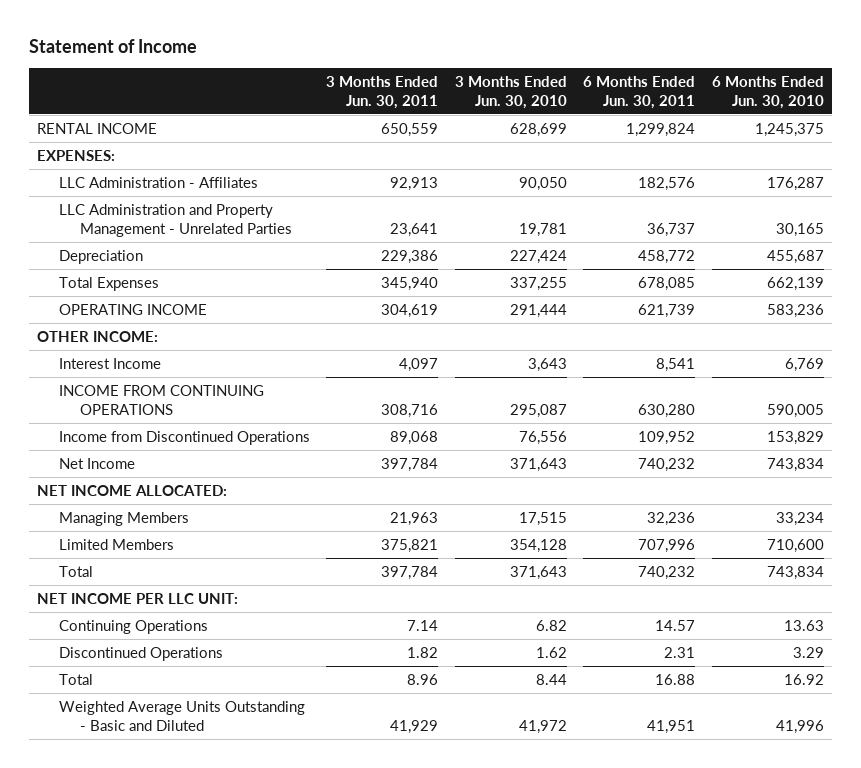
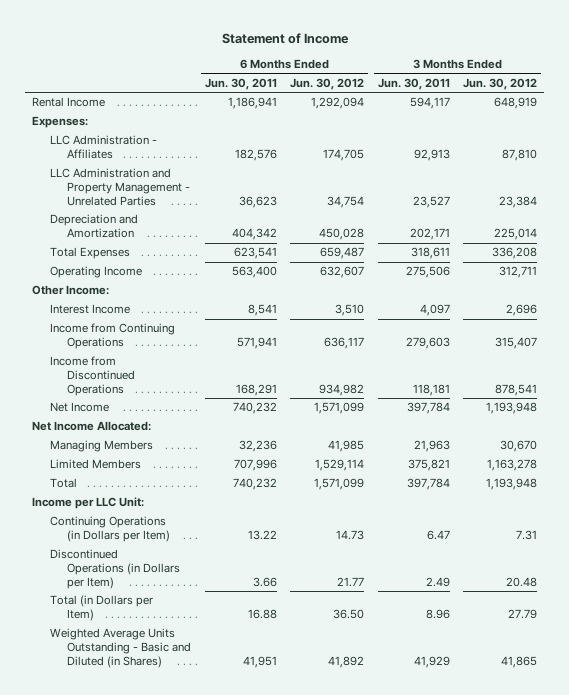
- | 3 Months Ended Jun. 30, 2011 | 3 Months Ended Jun. 30, 2010 | 6 Months Ended Jun. 30, 2011 | 6 Months Ended Jun. 30, 2010
+ | 6 Months Ended Jun. 30, 2011 | 6 Months Ended Jun. 30, 2012 | 3 Months Ended Jun. 30, 2011 | 3 Months Ended Jun. 30, 2012
- RENTAL INCOME | 650,559 | 628,699 | 1,299,824 | 1,245,375
- EXPENSES:
+ Rental Income | 1,186,941 | 1,292,094 | 594,117 | 648,919
+ Expenses:
- LLC Administration and Property Management - Unrelated Parties | 23,641 | 19,781 | 36,737 | 30,165
- Depreciation | 229,386 | 227,424 | 458,772 | 455,687
- Total Expenses | 345,940 | 337,255 | 678,085 | 662,139
- OPERATING INCOME | 304,619 | 291,444 | 621,739 | 583,236
- OTHER INCOME:
+ LLC Administration and Property Management - Unrelated Parties | 36,623 | 34,754 | 23,527 | 23,384
+ Depreciation and Amortization | 404,342 | 450,028 | 202,171 | 225,014
+ Total Expenses | 623,541 | 659,487 | 318,611 | 336,208
+ Operating Income | 563,400 | 632,607 | 275,506 | 312,711
+ Other Income:
- INCOME FROM CONTINUING OPERATIONS | 308,716 | 295,087 | 630,280 | 590,005
- Income from Discontinued Operations | 89,068 | 76,556 | 109,952 | 153,829
+ Income from Continuing Operations | 571,941 | 636,117 | 279,603 | 315,407
+ Income from Discontinued Operations | 168,291 | 934,982 | 118,181 | 878,541
- NET INCOME ALLOCATED:
+ Net Income Allocated:
- NET INCOME PER LLC UNIT:
- Continuing Operations | 7.14 | 6.82 | 14.57 | 13.63
- Discontinued Operations | 1.82 | 1.62 | 2.31 | 3.29
- Total | 8.96 | 8.44 | 16.88 | 16.92
- Weighted Average Units Outstanding - Basic and Diluted | 41,929 | 41,972 | 41,951 | 41,996
+ Income per LLC Unit:
+ Continuing Operations (in Dollars per Item) | 13.22 | 14.73 | 6.47 | 7.31
+ Discontinued Operations (in Dollars per Item) | 3.66 | 21.77 | 2.49 | 20.48
+ Total (in Dollars per Item) | 16.88 | 36.50 | 8.96 | 27.79
+ Weighted Average Units Outstanding - Basic and Diluted (in Shares) | 41,951 | 41,892 | 41,929 | 41,865

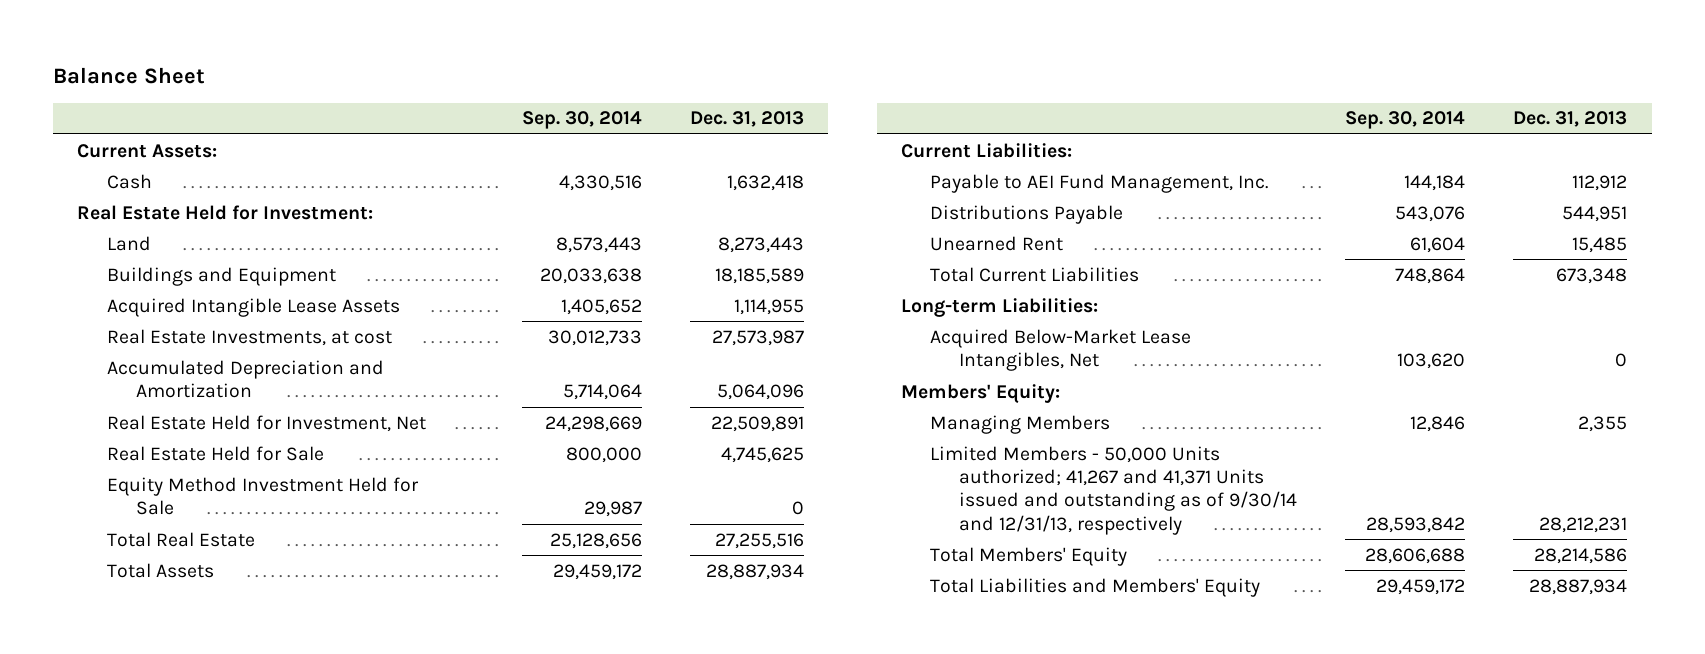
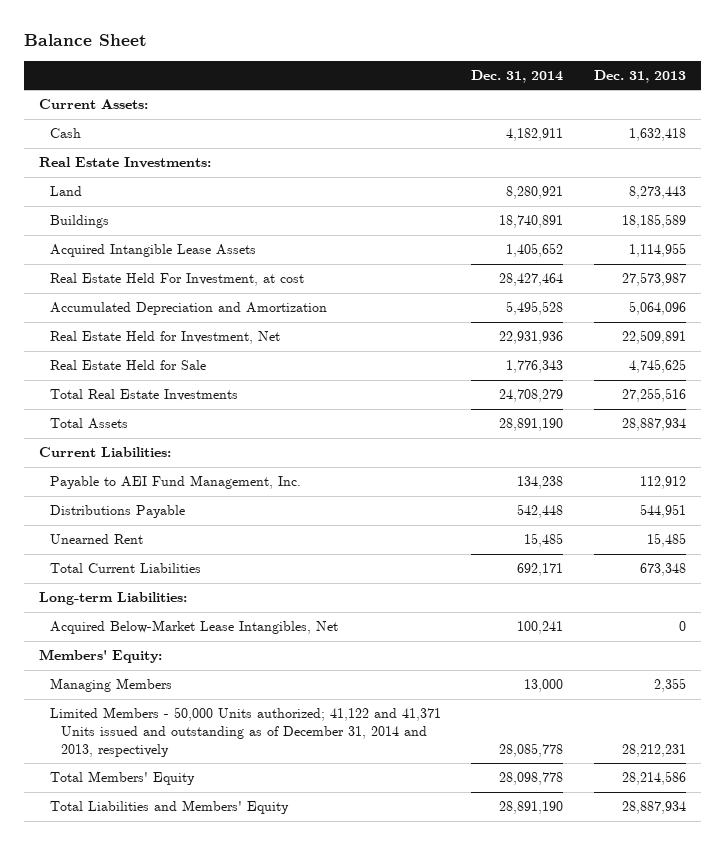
- | Sep. 30, 2014 | Dec. 31, 2013
+ | Dec. 31, 2014 | Dec. 31, 2013
- Real Estate Held for Investment:
+ Real Estate Investments:
- Buildings and Equipment | 20,033,638 | 18,185,589
+ Buildings | 18,740,891 | 18,185,589
- Real Estate Investments, at cost | 30,012,733 | 27,573,987
+ Real Estate Held For Investment, at cost | 28,427,464 | 27,573,987
- Equity Method Investment Held for Sale | 29,987 | 0
- Total Real Estate | 25,128,656 | 27,255,516
+ Total Real Estate Investments | 24,708,279 | 27,255,516
- Limited Members - 50,000 Units authorized; 41,267 and 41,371 Units issued and outstanding as of 9/30/14 and 12/31/13, respectively | 28,593,842 | 28,212,231
+ Limited Members - 50,000 Units authorized; 41,122 and 41,371 Units issued and outstanding as of December 31, 2014 and 2013, respectively | 28,085,778 | 28,212,231

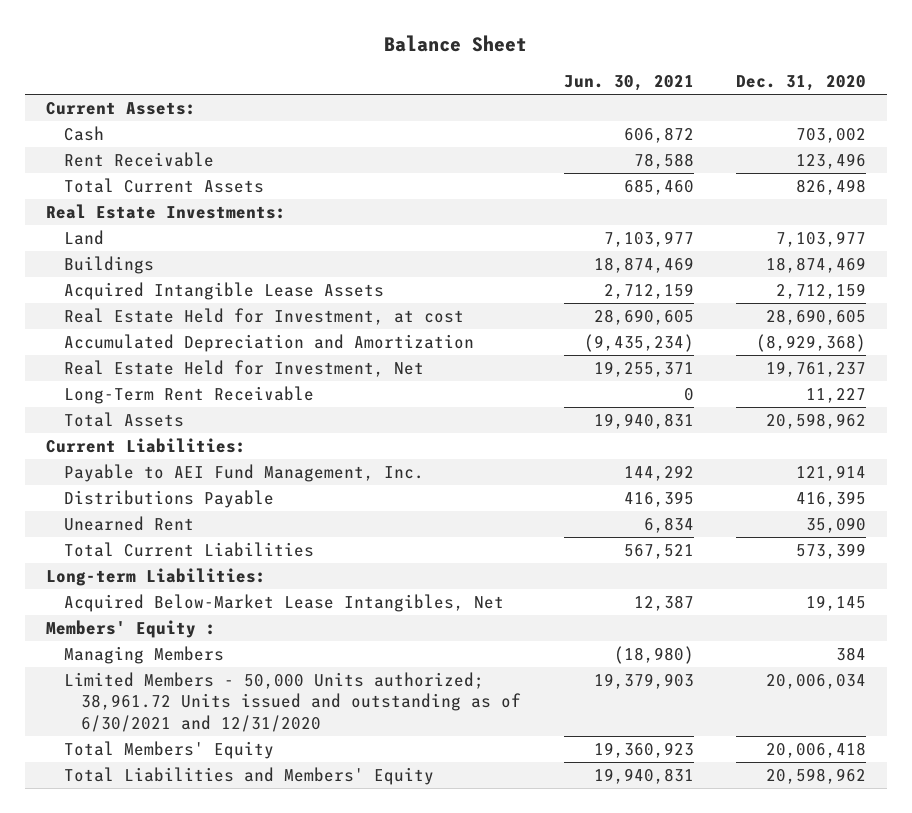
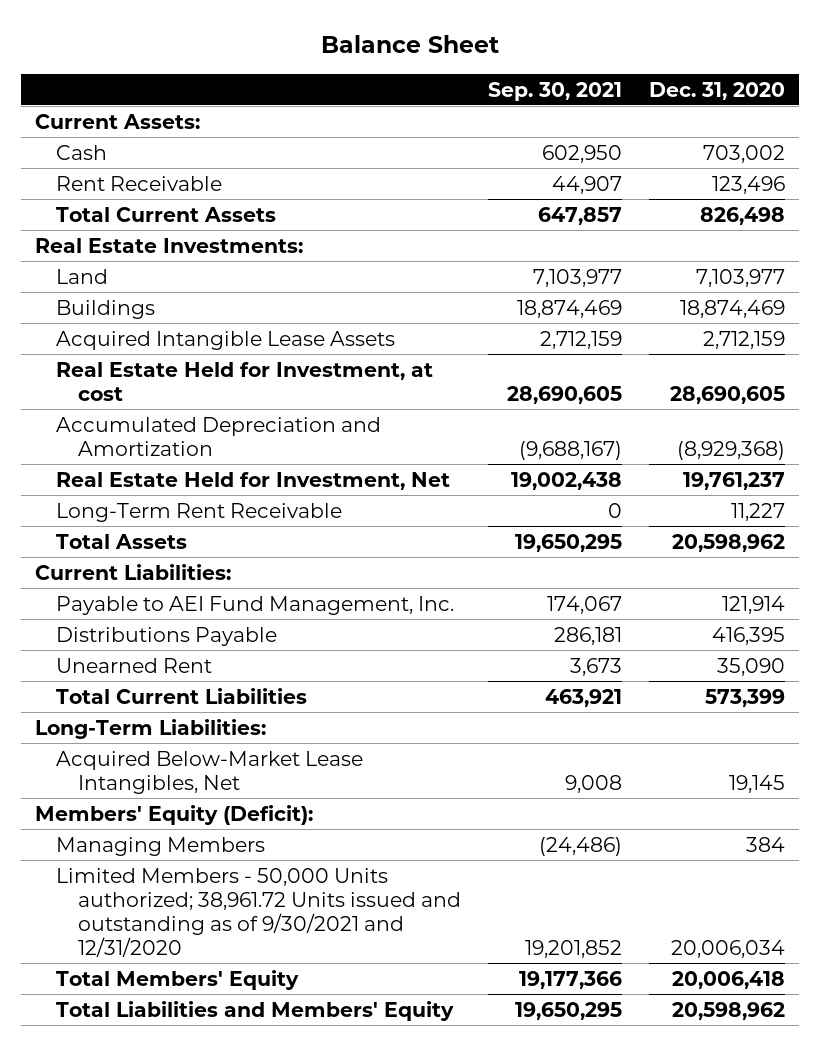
- | Jun. 30, 2021 | Dec. 31, 2020
+ | Sep. 30, 2021 | Dec. 31, 2020
- Long-term Liabilities:
+ Long-Term Liabilities:
- Members' Equity :
+ Members' Equity (Deficit):
- Limited Members - 50,000 Units authorized; 38,961.72 Units issued and outstanding as of 6/30/2021 and 12/31/2020 | 19,379,903 | 20,006,034
+ Limited Members - 50,000 Units authorized; 38,961.72 Units issued and outstanding as of 9/30/2021 and 12/31/2020 | 19,201,852 | 20,006,034

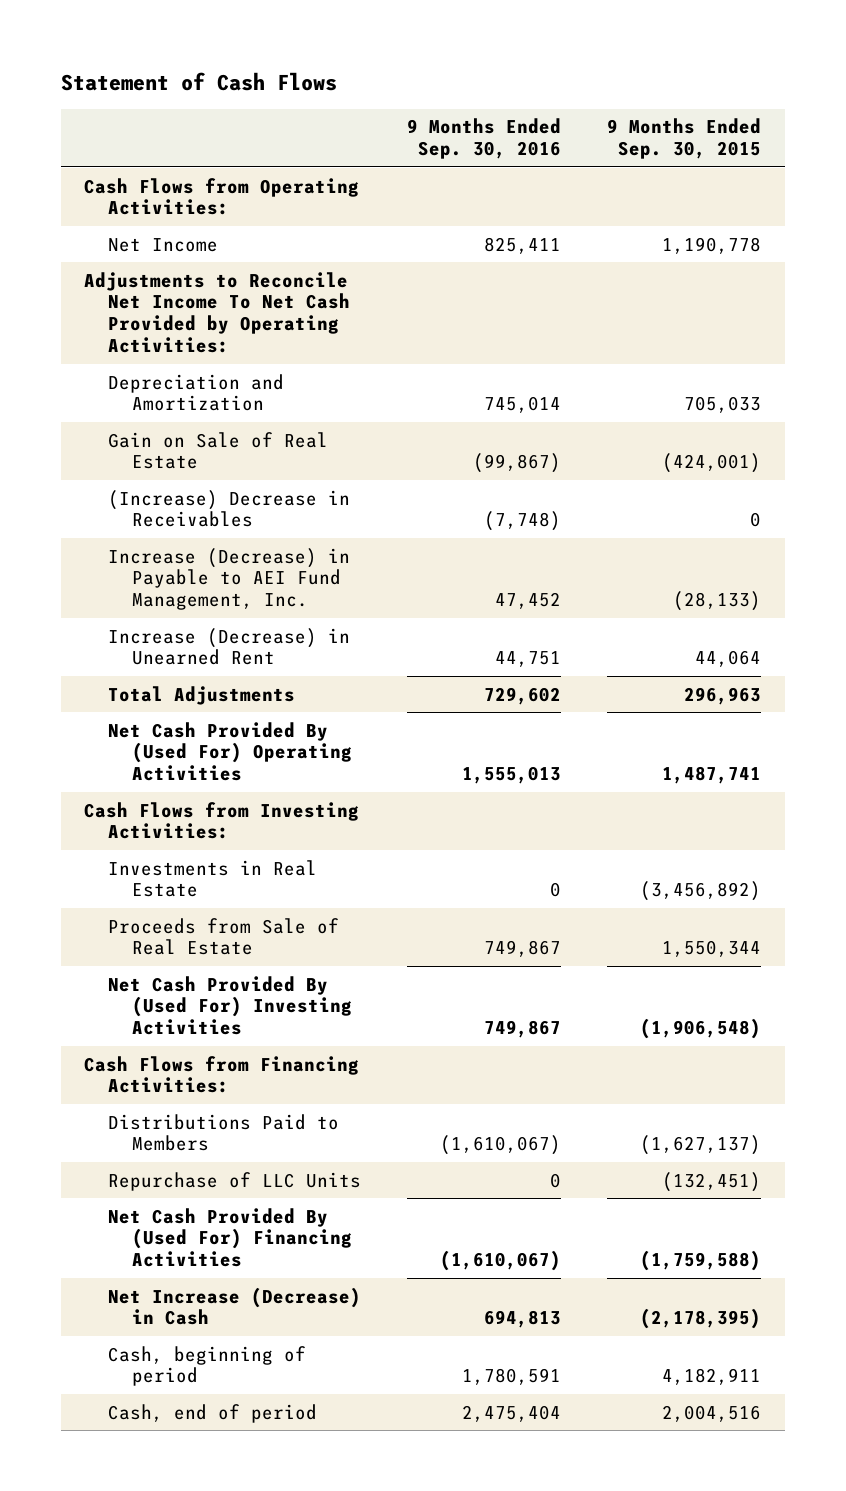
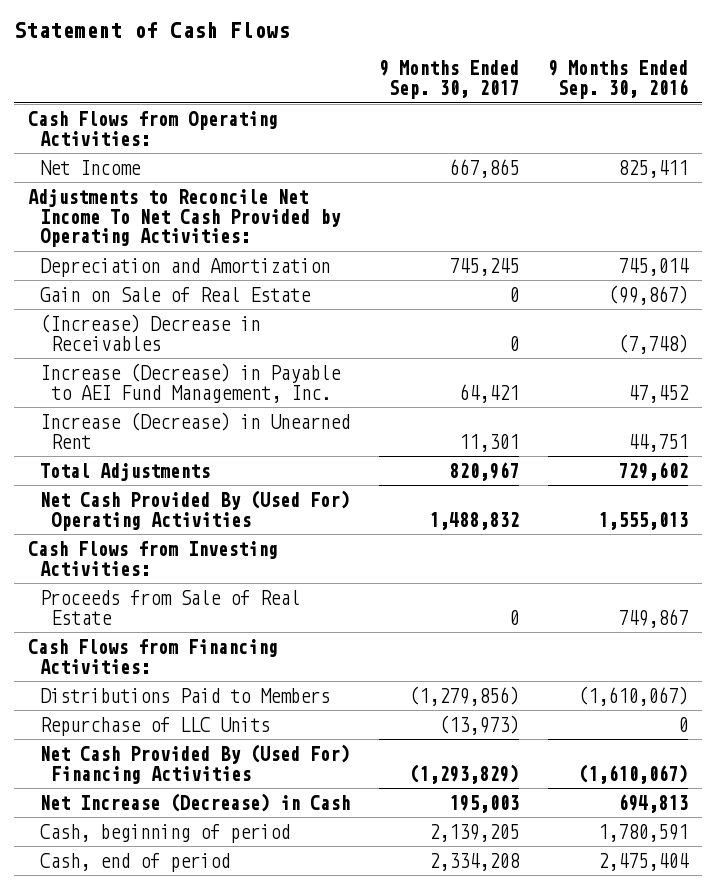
- | 9 Months Ended Sep. 30, 2016 | 9 Months Ended Sep. 30, 2015
+ | 9 Months Ended Sep. 30, 2017 | 9 Months Ended Sep. 30, 2016
- Investments in Real Estate | 0 | (3,456,892)
- Net Cash Provided By (Used For) Investing Activities | 749,867 | (1,906,548)

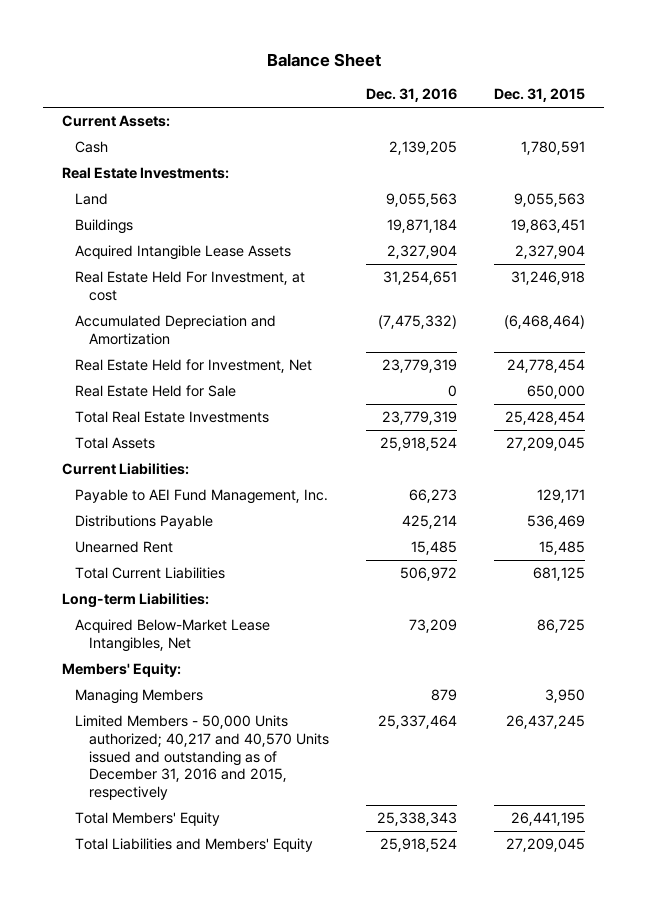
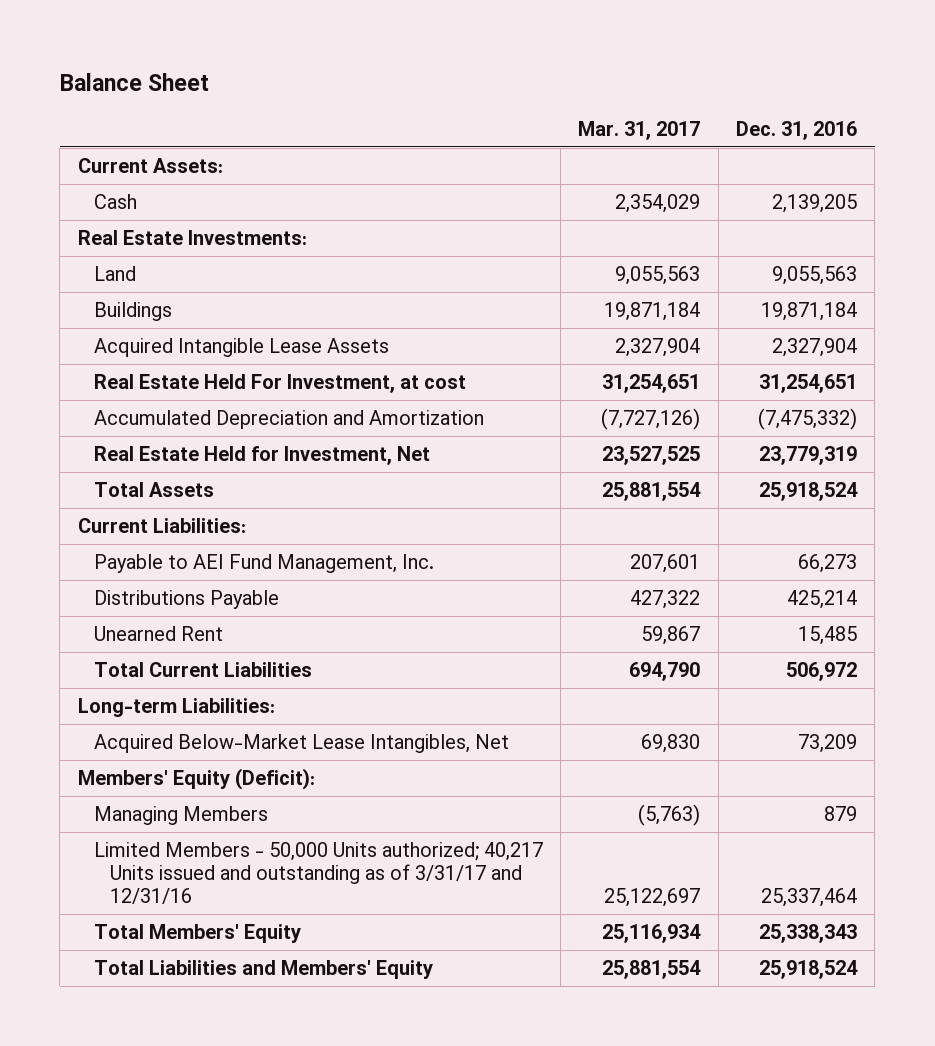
- | Dec. 31, 2016 | Dec. 31, 2015
+ | Mar. 31, 2017 | Dec. 31, 2016
- Real Estate Held for Sale | 0 | 650,000
- Total Real Estate Investments | 23,779,319 | 25,428,454
- Members' Equity:
+ Members' Equity (Deficit):
- Limited Members - 50,000 Units authorized; 40,217 and 40,570 Units issued and outstanding as of December 31, 2016 and 2015, respectively | 25,337,464 | 26,437,245
+ Limited Members - 50,000 Units authorized; 40,217 Units issued and outstanding as of 3/31/17 and 12/31/16 | 25,122,697 | 25,337,464

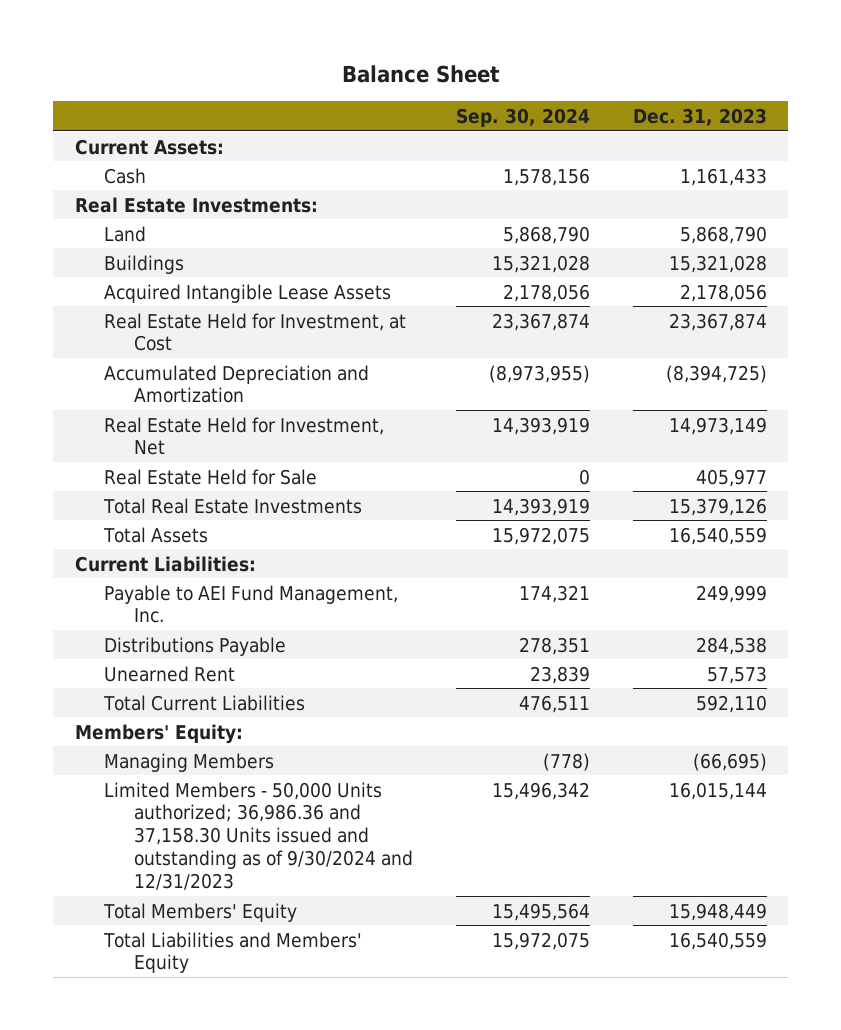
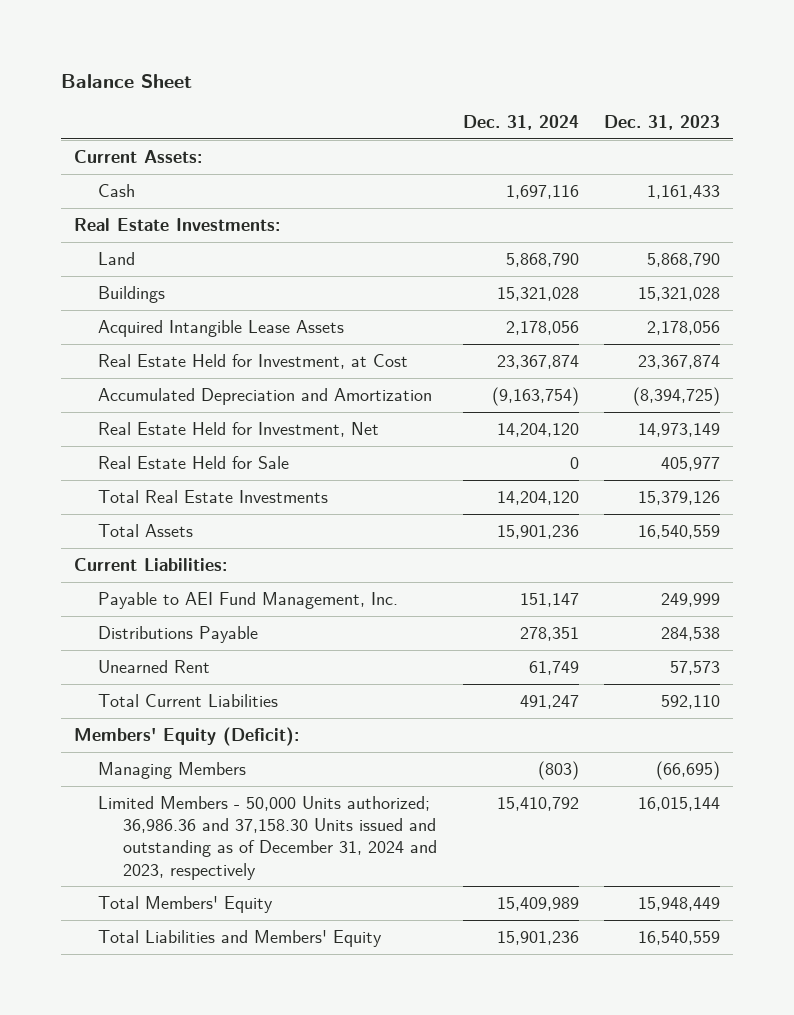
- | Sep. 30, 2024 | Dec. 31, 2023
+ | Dec. 31, 2024 | Dec. 31, 2023
- Members' Equity:
+ Members' Equity (Deficit):
- Limited Members - 50,000 Units authorized; 36,986.36 and 37,158.30 Units issued and outstanding as of 9/30/2024 and 12/31/2023 | 15,496,342 | 16,015,144
+ Limited Members - 50,000 Units authorized; 36,986.36 and 37,158.30 Units issued and outstanding as of December 31, 2024 and 2023, respectively | 15,410,792 | 16,015,144

